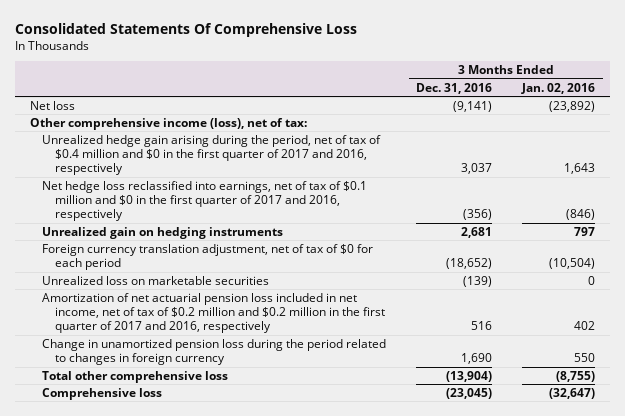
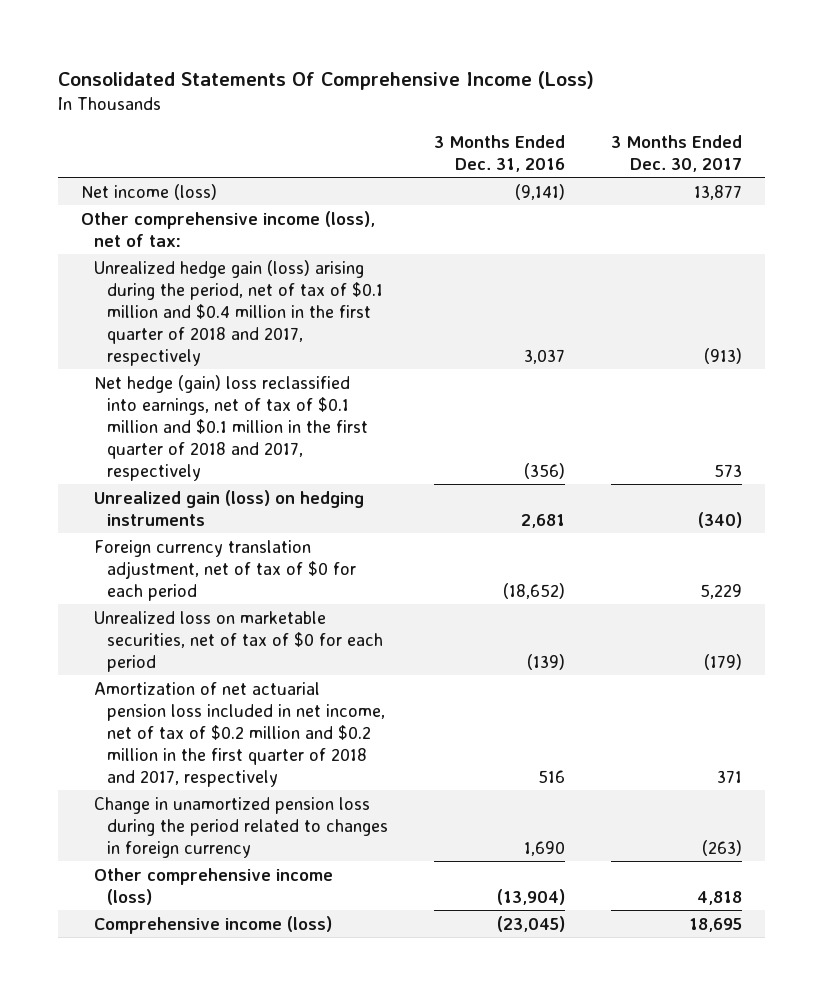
- Consolidated Statements Of Comprehensive Loss
+ Consolidated Statements Of Comprehensive Income (Loss)
- | 3 Months Ended Dec. 31, 2016 | 3 Months Ended Jan. 02, 2016
+ | 3 Months Ended Dec. 31, 2016 | 3 Months Ended Dec. 30, 2017
- Net loss | (9,141) | (23,892)
+ Net income (loss) | (9,141) | 13,877
- Unrealized hedge gain arising during the period, net of tax of $0.4 million and $0 in the first quarter of 2017 and 2016, respectively | 3,037 | 1,643
- Net hedge loss reclassified into earnings, net of tax of $0.1 million and $0 in the first quarter of 2017 and 2016, respectively | (356) | (846)
- Unrealized gain on hedging instruments | 2,681 | 797
+ Unrealized hedge gain (loss) arising during the period, net of tax of $0.1 million and $0.4 million in the first quarter of 2018 and 2017, respectively | 3,037 | (913)
+ Net hedge (gain) loss reclassified into earnings, net of tax of $0.1 million and $0.1 million in the first quarter of 2018 and 2017, respectively | (356) | 573
+ Unrealized gain (loss) on hedging instruments | 2,681 | (340)
- Unrealized loss on marketable securities | (139) | 0
- Amortization of net actuarial pension loss included in net income, net of tax of $0.2 million and $0.2 million in the first quarter of 2017 and 2016, respectively | 516 | 402
+ Unrealized loss on marketable securities, net of tax of $0 for each period | (139) | (179)
+ Amortization of net actuarial pension loss included in net income, net of tax of $0.2 million and $0.2 million in the first quarter of 2018 and 2017, respectively | 516 | 371
- Total other comprehensive loss | (13,904) | (8,755)
- Comprehensive loss | (23,045) | (32,647)
+ Other comprehensive income (loss) | (13,904) | 4,818
+ Comprehensive income (loss) | (23,045) | 18,695

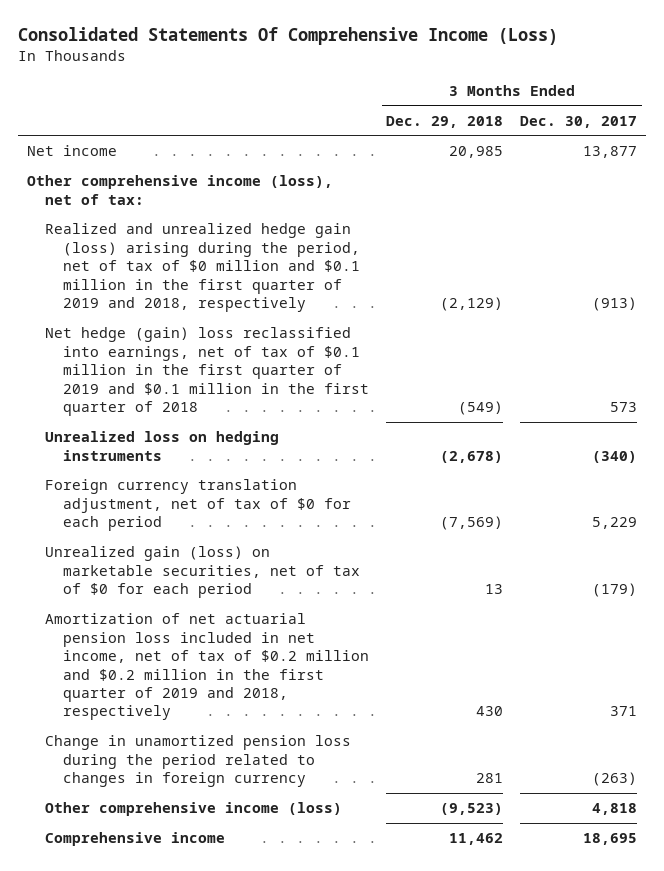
- | 3 Months Ended Dec. 31, 2016 | 3 Months Ended Dec. 30, 2017
+ | 3 Months Ended Dec. 29, 2018 | 3 Months Ended Dec. 30, 2017
- Net income (loss) | (9,141) | 13,877
+ Net income | 20,985 | 13,877
- Unrealized hedge gain (loss) arising during the period, net of tax of $0.1 million and $0.4 million in the first quarter of 2018 and 2017, respectively | 3,037 | (913)
- Net hedge (gain) loss reclassified into earnings, net of tax of $0.1 million and $0.1 million in the first quarter of 2018 and 2017, respectively | (356) | 573
- Unrealized gain (loss) on hedging instruments | 2,681 | (340)
+ Realized and unrealized hedge gain (loss) arising during the period, net of tax of $0 million and $0.1 million in the first quarter of 2019 and 2018, respectively | (2,129) | (913)
+ Net hedge (gain) loss reclassified into earnings, net of tax of $0.1 million in the first quarter of 2019 and $0.1 million in the first quarter of 2018 | (549) | 573
+ Unrealized loss on hedging instruments | (2,678) | (340)
- Unrealized loss on marketable securities, net of tax of $0 for each period | (139) | (179)
- Amortization of net actuarial pension loss included in net income, net of tax of $0.2 million and $0.2 million in the first quarter of 2018 and 2017, respectively | 516 | 371
+ Unrealized gain (loss) on marketable securities, net of tax of $0 for each period | 13 | (179)
+ Amortization of net actuarial pension loss included in net income, net of tax of $0.2 million and $0.2 million in the first quarter of 2019 and 2018, respectively | 430 | 371
- Comprehensive income (loss) | (23,045) | 18,695
+ Comprehensive income | 11,462 | 18,695

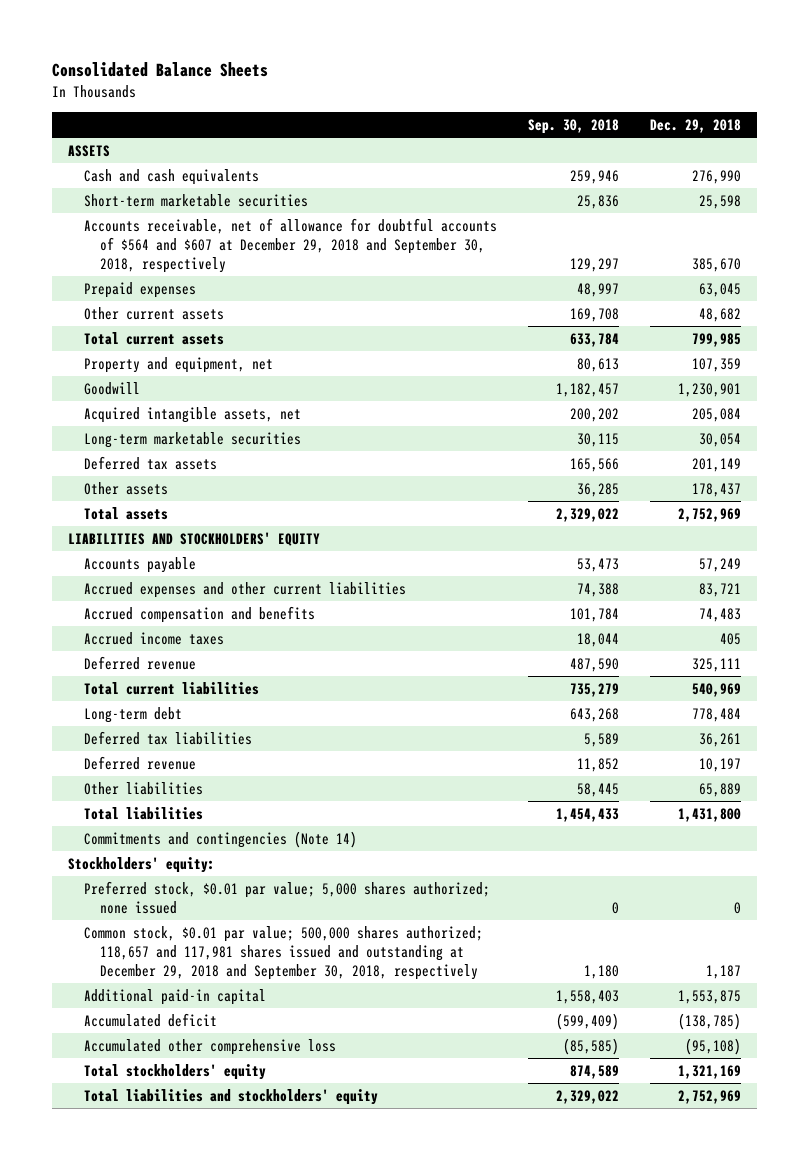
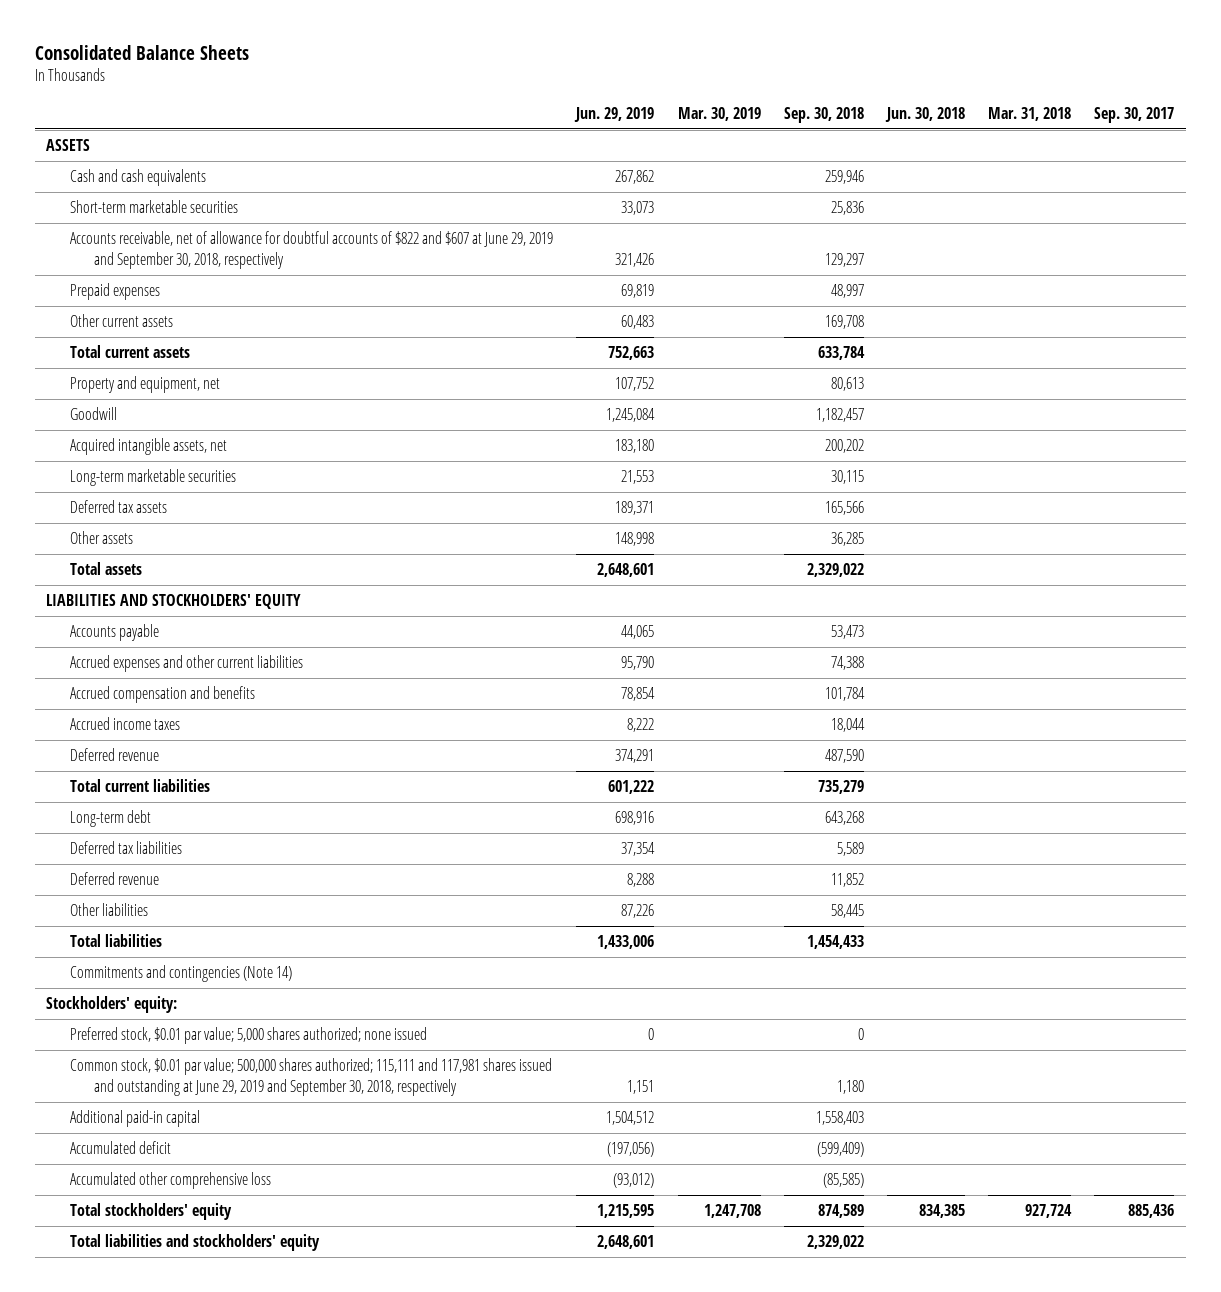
- | Sep. 30, 2018 | Dec. 29, 2018
+ | Jun. 29, 2019 | Mar. 30, 2019 | Sep. 30, 2018 | Jun. 30, 2018 | Mar. 31, 2018 | Sep. 30, 2017
- Accounts receivable, net of allowance for doubtful accounts of $564 and $607 at December 29, 2018 and September 30, 2018, respectively | 129,297 | 385,670
+ Accounts receivable, net of allowance for doubtful accounts of $822 and $607 at June 29, 2019 and September 30, 2018, respectively | 321,426 | | 129,297 | | |
- Common stock, $0.01 par value; 500,000 shares authorized; 118,657 and 117,981 shares issued and outstanding at December 29, 2018 and September 30, 2018, respectively | 1,180 | 1,187
+ Common stock, $0.01 par value; 500,000 shares authorized; 115,111 and 117,981 shares issued and outstanding at June 29, 2019 and September 30, 2018, respectively | 1,151 | | 1,180 | | |

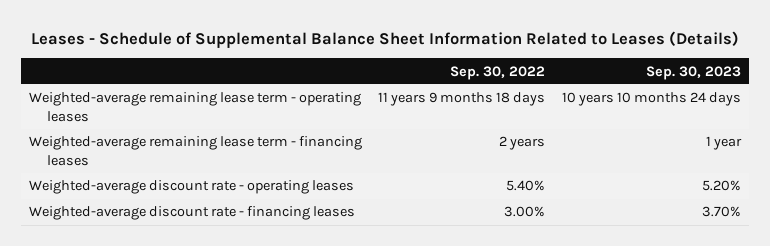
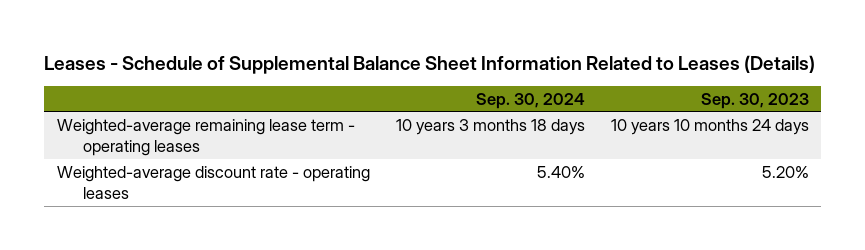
- | Sep. 30, 2022 | Sep. 30, 2023
+ | Sep. 30, 2024 | Sep. 30, 2023
- Weighted-average remaining lease term - financing leases | 2 years | 1 year
- Weighted-average discount rate - financing leases | 3.00% | 3.70%

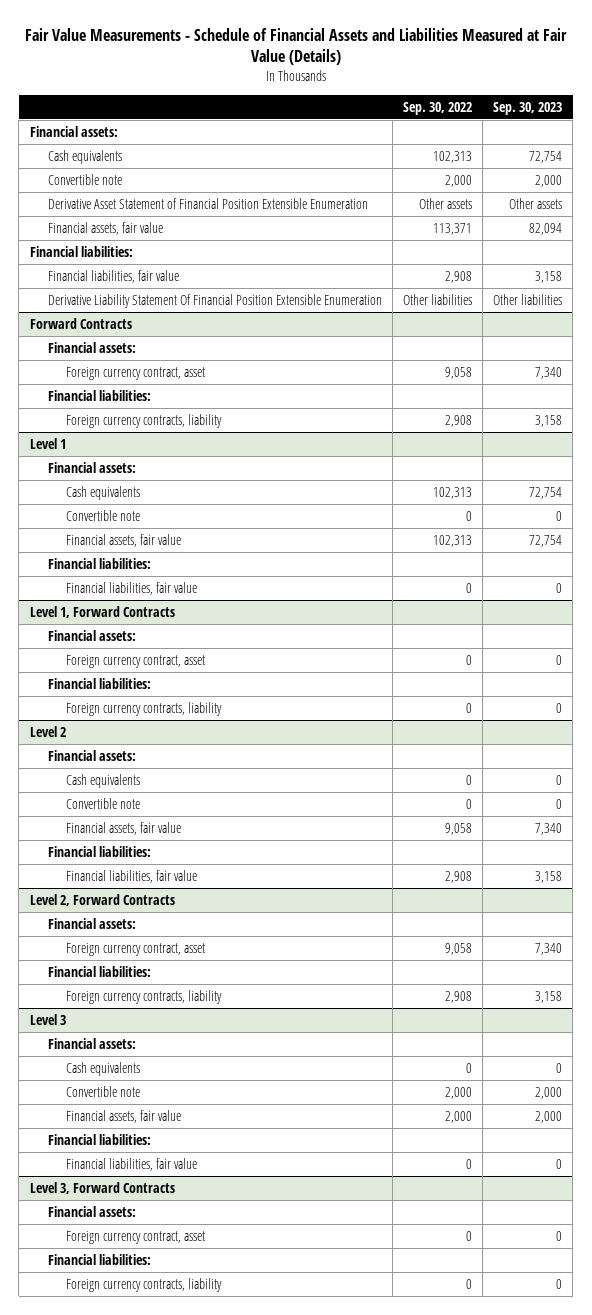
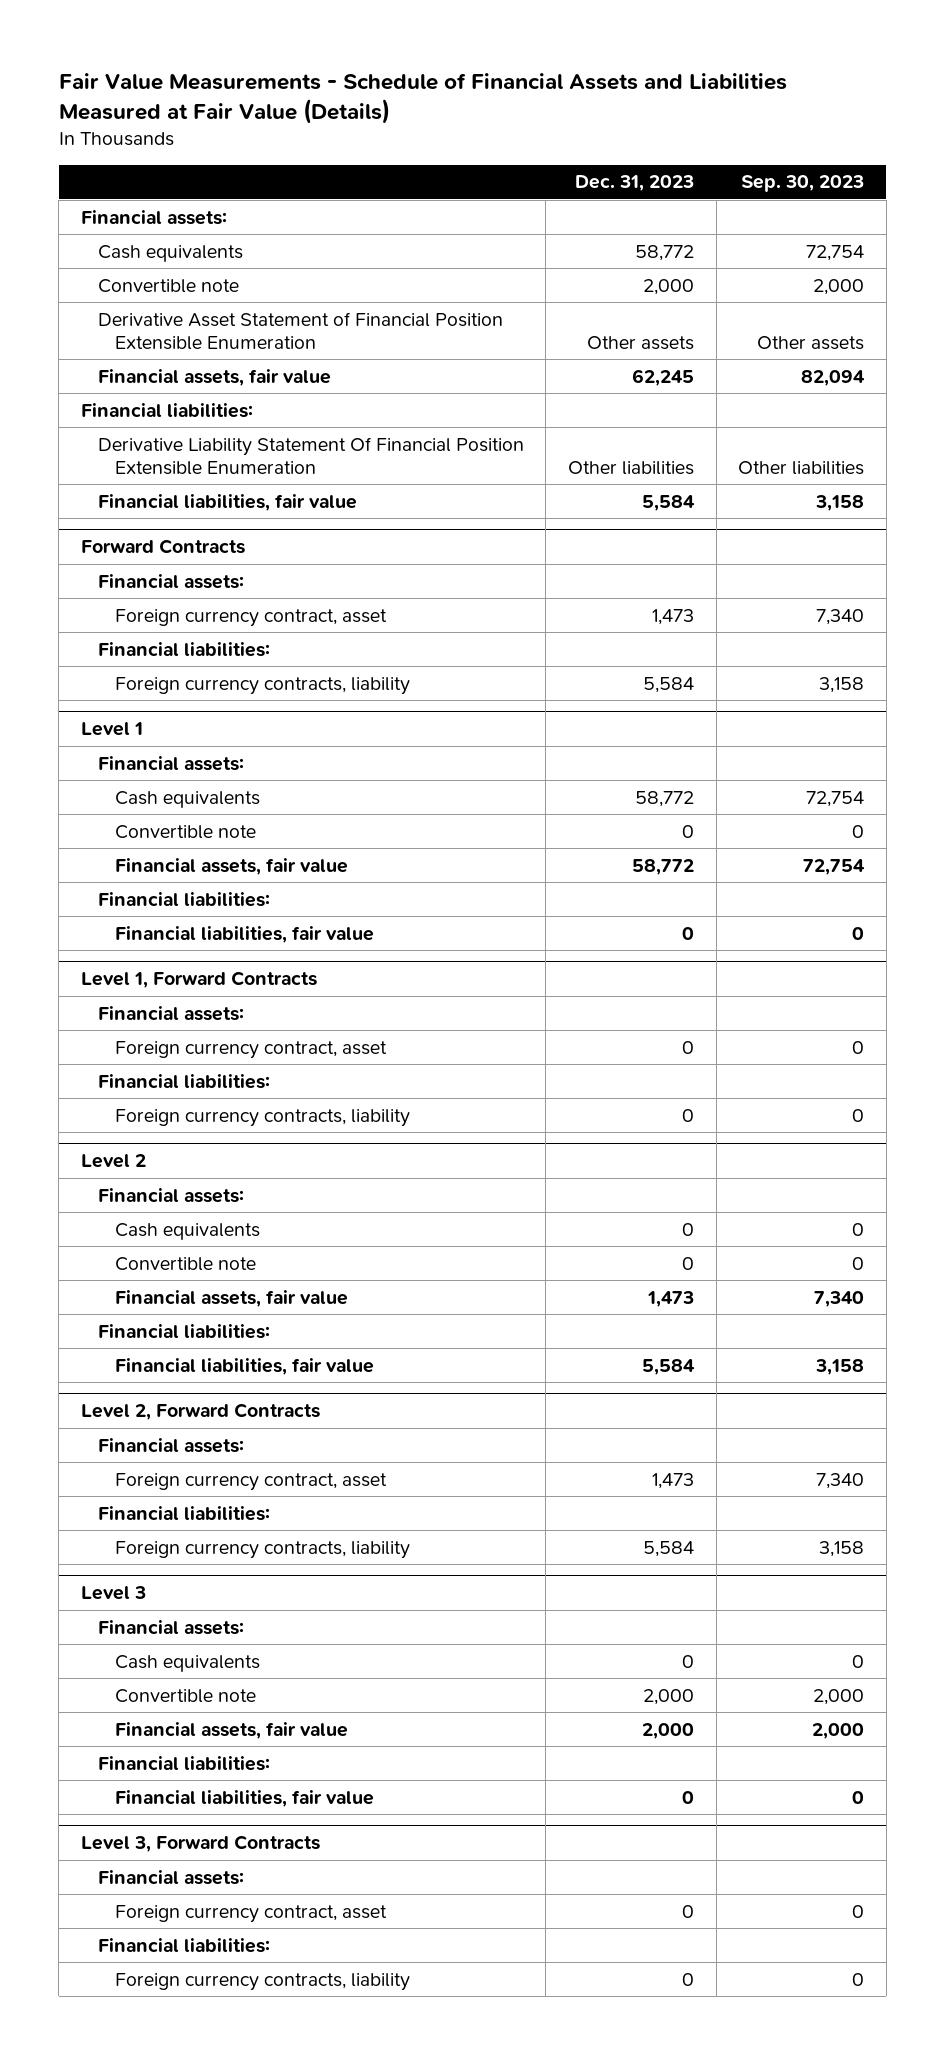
- | Sep. 30, 2022 | Sep. 30, 2023
+ | Dec. 31, 2023 | Sep. 30, 2023
moved down: Financial liabilities, fair value | 5,584 | 3,158

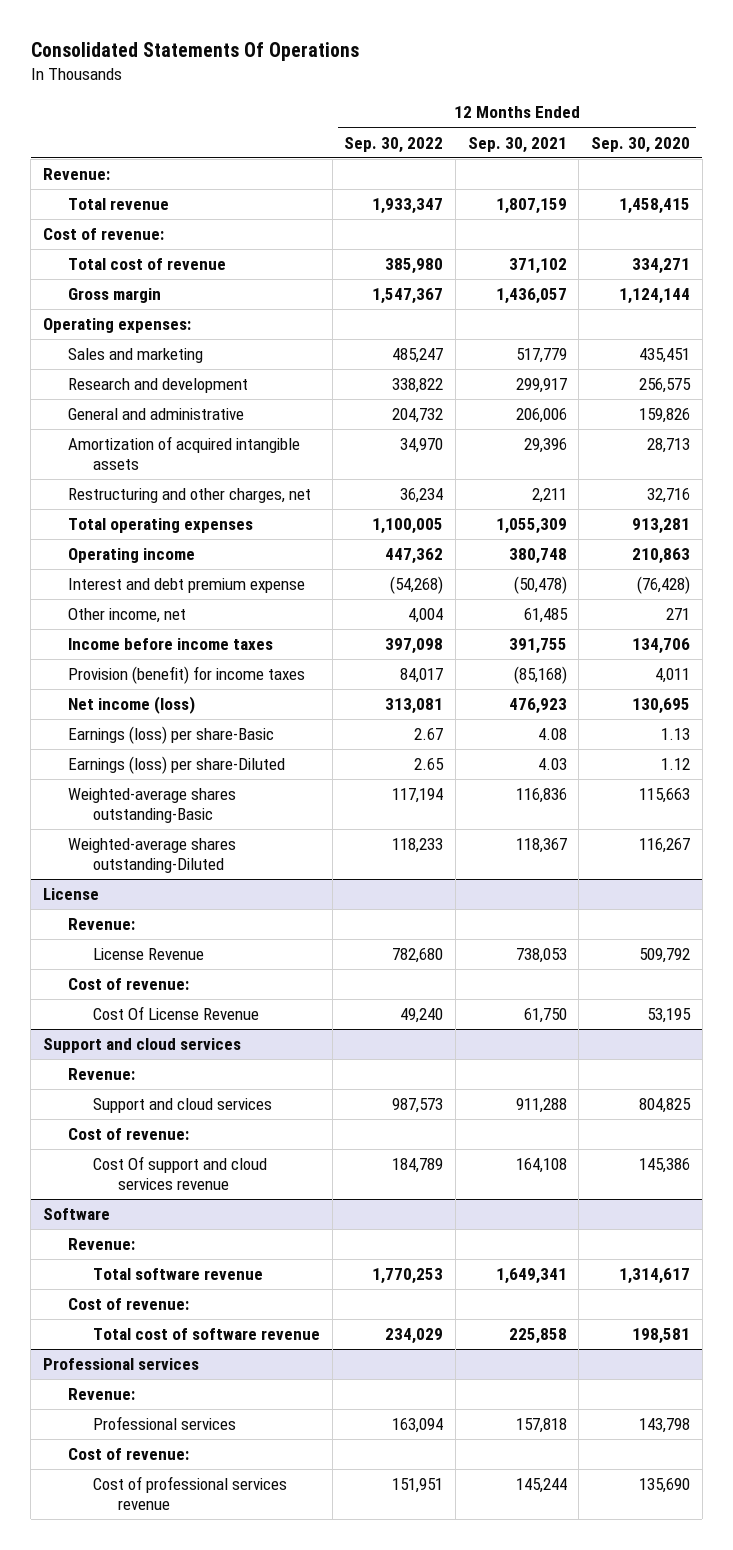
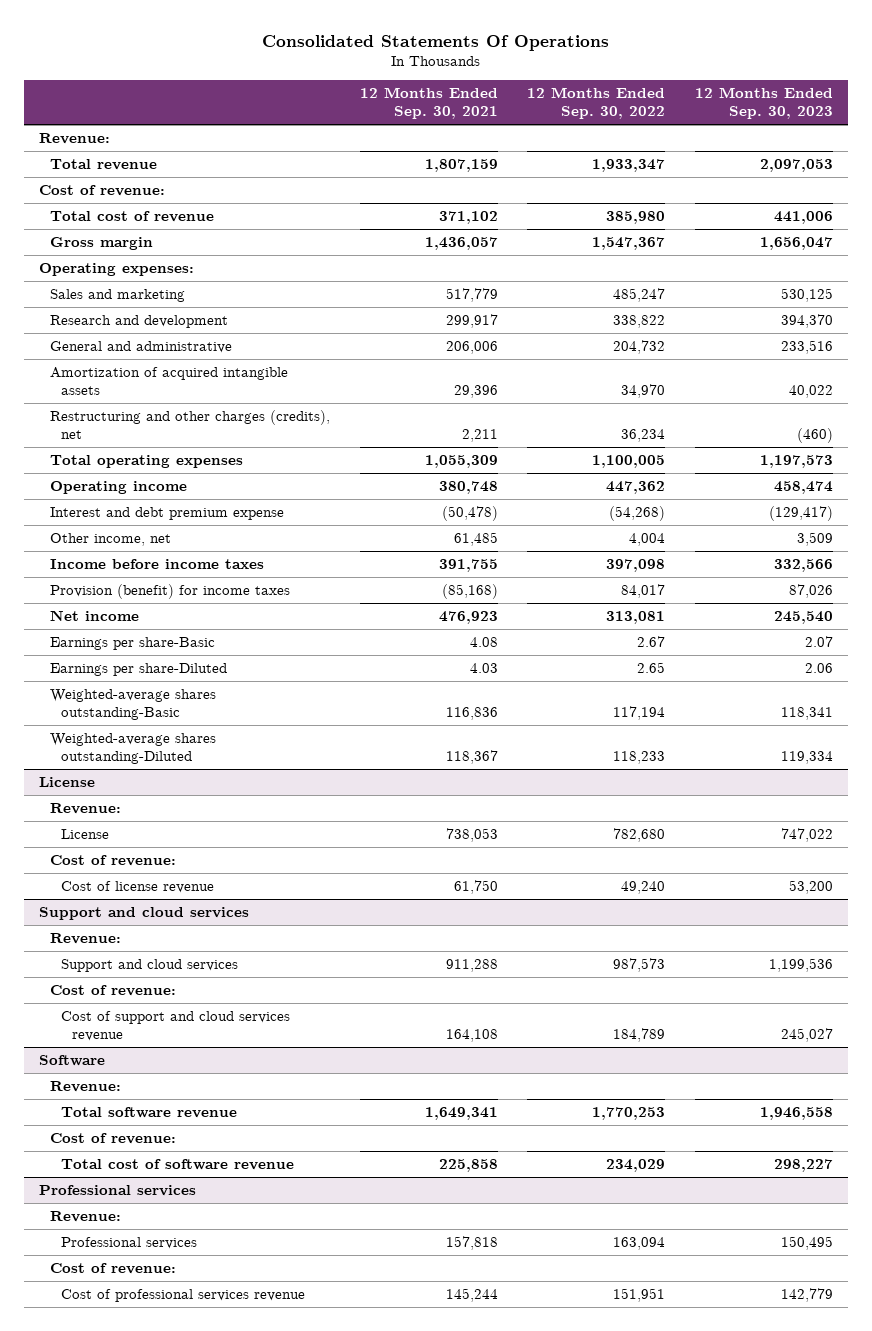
- | 12 Months Ended Sep. 30, 2022 | 12 Months Ended Sep. 30, 2021 | 12 Months Ended Sep. 30, 2020
+ | 12 Months Ended Sep. 30, 2021 | 12 Months Ended Sep. 30, 2022 | 12 Months Ended Sep. 30, 2023
- Restructuring and other charges, net | 36,234 | 2,211 | 32,716
+ Restructuring and other charges (credits), net | 2,211 | 36,234 | (460)
- Net income (loss) | 313,081 | 476,923 | 130,695
- Earnings (loss) per share-Basic | 2.67 | 4.08 | 1.13
- Earnings (loss) per share-Diluted | 2.65 | 4.03 | 1.12
+ Net income | 476,923 | 313,081 | 245,540
+ Earnings per share-Basic | 4.08 | 2.67 | 2.07
+ Earnings per share-Diluted | 4.03 | 2.65 | 2.06
@ License
- License Revenue | 782,680 | 738,053 | 509,792
+ License | 738,053 | 782,680 | 747,022
- Cost Of License Revenue | 49,240 | 61,750 | 53,195
+ Cost of license revenue | 61,750 | 49,240 | 53,200
@ Support and cloud services
- Cost Of support and cloud services revenue | 184,789 | 164,108 | 145,386
+ Cost of support and cloud services revenue | 164,108 | 184,789 | 245,027

